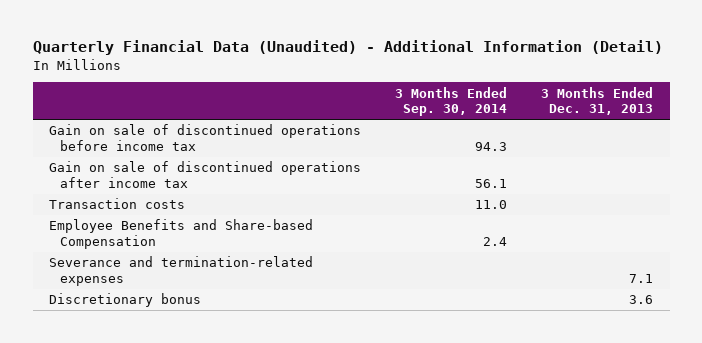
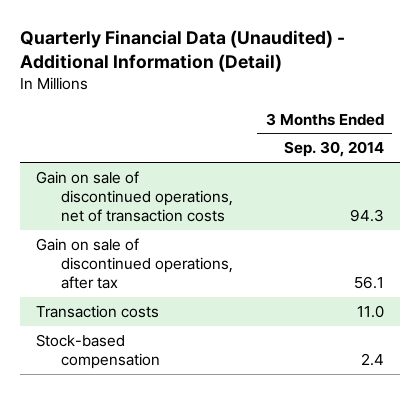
- | 3 Months Ended Sep. 30, 2014 | 3 Months Ended Dec. 31, 2013
+ | 3 Months Ended Sep. 30, 2014
- Gain on sale of discontinued operations before income tax | 94.3 |
- Gain on sale of discontinued operations after income tax | 56.1 |
+ Gain on sale of discontinued operations, net of transaction costs | 94.3
+ Gain on sale of discontinued operations, after tax | 56.1
- Employee Benefits and Share-based Compensation | 2.4 |
- Severance and termination-related expenses | | 7.1
- Discretionary bonus | | 3.6
+ Stock-based compensation | 2.4

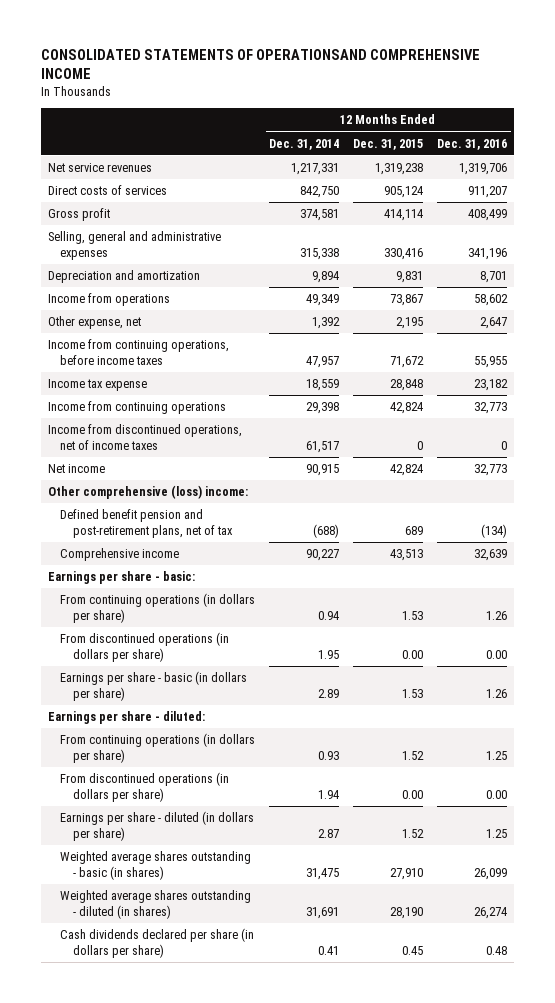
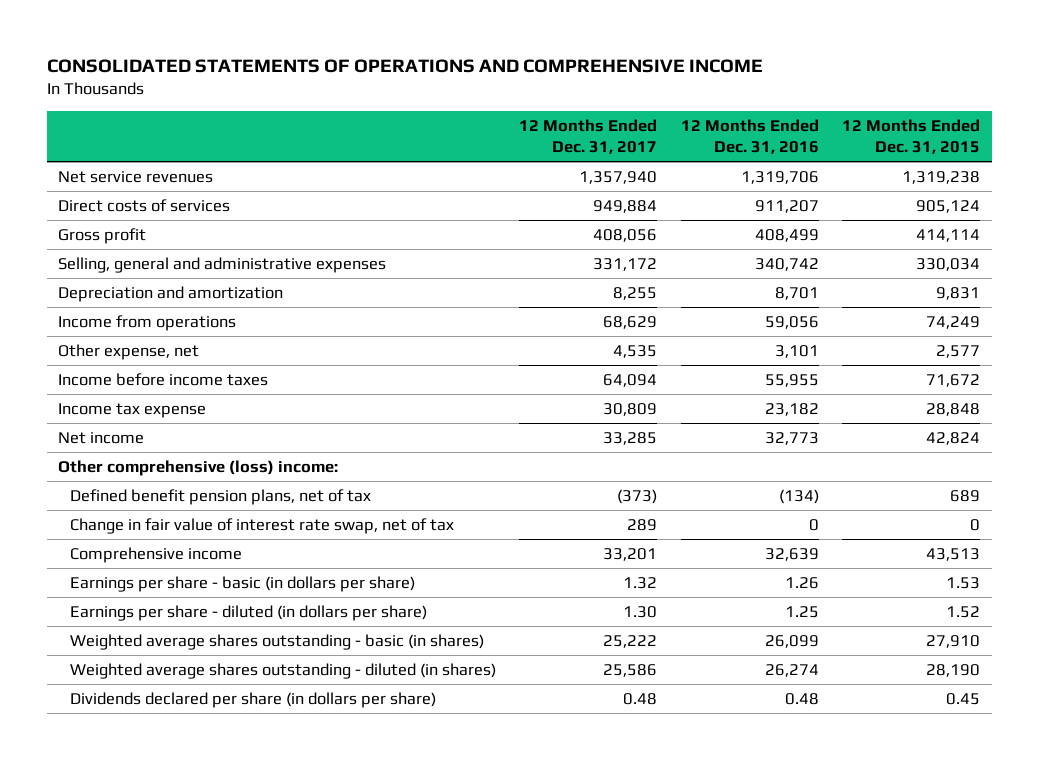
- CONSOLIDATED STATEMENTS OF OPERATIONSAND COMPREHENSIVE INCOME
+ CONSOLIDATED STATEMENTS OF OPERATIONS AND COMPREHENSIVE INCOME
- | 12 Months Ended Dec. 31, 2014 | 12 Months Ended Dec. 31, 2015 | 12 Months Ended Dec. 31, 2016
+ | 12 Months Ended Dec. 31, 2017 | 12 Months Ended Dec. 31, 2016 | 12 Months Ended Dec. 31, 2015
- Selling, general and administrative expenses | 315,338 | 330,416 | 341,196
+ Selling, general and administrative expenses | 331,172 | 340,742 | 330,034
- Income from operations | 49,349 | 73,867 | 58,602
- Other expense, net | 1,392 | 2,195 | 2,647
- Income from continuing operations, before income taxes | 47,957 | 71,672 | 55,955
+ Income from operations | 68,629 | 59,056 | 74,249
+ Other expense, net | 4,535 | 3,101 | 2,577
+ Income before income taxes | 64,094 | 55,955 | 71,672
- Income from continuing operations | 29,398 | 42,824 | 32,773
- Income from discontinued operations, net of income taxes | 61,517 | 0 | 0
- Defined benefit pension and post-retirement plans, net of tax | (688) | 689 | (134)
+ Defined benefit pension plans, net of tax | (373) | (134) | 689
+ Change in fair value of interest rate swap, net of tax | 289 | 0 | 0
- Earnings per share - basic:
- From continuing operations (in dollars per share) | 0.94 | 1.53 | 1.26
- From discontinued operations (in dollars per share) | 1.95 | 0.00 | 0.00
- Earnings per share - diluted:
- From continuing operations (in dollars per share) | 0.93 | 1.52 | 1.25
- From discontinued operations (in dollars per share) | 1.94 | 0.00 | 0.00
- Cash dividends declared per share (in dollars per share) | 0.41 | 0.45 | 0.48
+ Dividends declared per share (in dollars per share) | 0.48 | 0.48 | 0.45

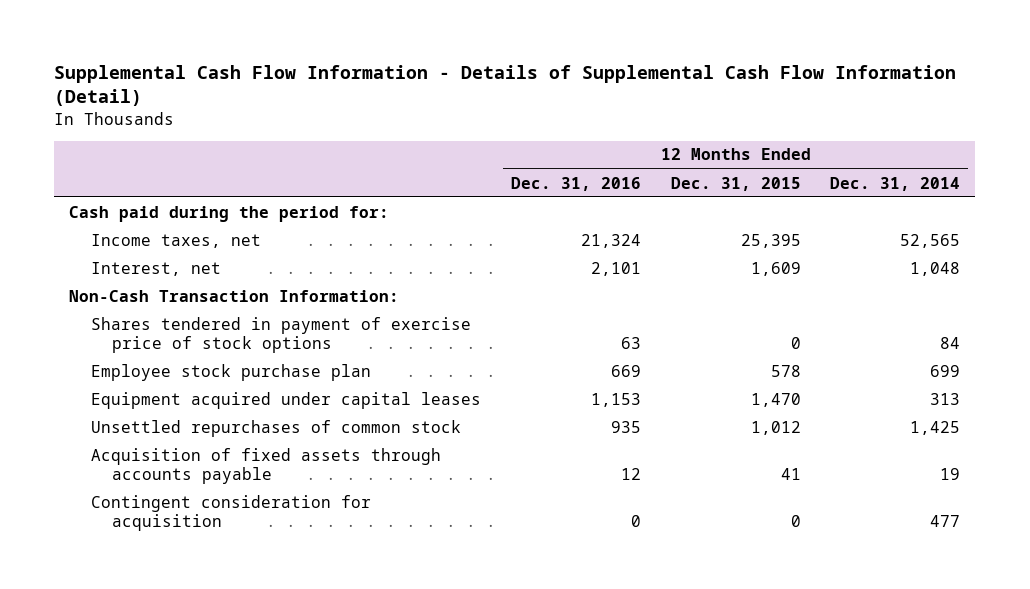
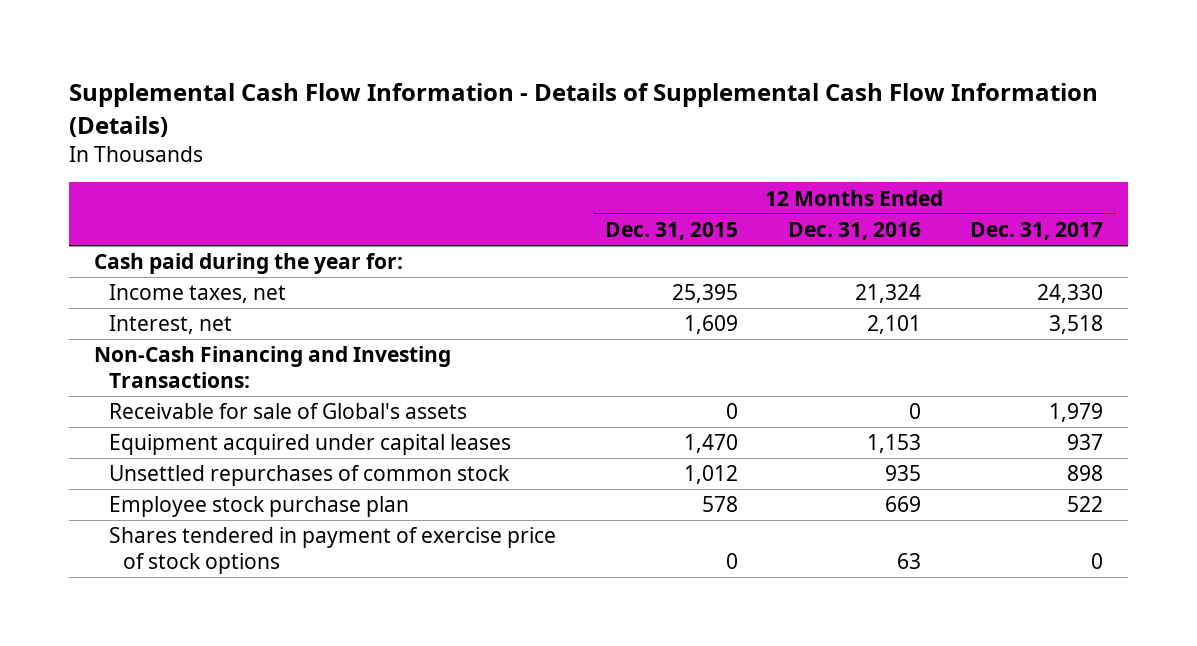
- Supplemental Cash Flow Information - Details of Supplemental Cash Flow Information (Detail)
+ Supplemental Cash Flow Information - Details of Supplemental Cash Flow Information (Details)
- | 12 Months Ended Dec. 31, 2016 | 12 Months Ended Dec. 31, 2015 | 12 Months Ended Dec. 31, 2014
+ | 12 Months Ended Dec. 31, 2015 | 12 Months Ended Dec. 31, 2016 | 12 Months Ended Dec. 31, 2017
- Cash paid during the period for:
+ Cash paid during the year for:
- Non-Cash Transaction Information:
+ Non-Cash Financing and Investing Transactions:
+ Receivable for sale of Global's assets | 0 | 0 | 1,979
- Acquisition of fixed assets through accounts payable | 12 | 41 | 19
- Contingent consideration for acquisition | 0 | 0 | 477
moved down: Employee stock purchase plan | 578 | 669 | 522
moved down: Shares tendered in payment of exercise price of stock options | 0 | 63 | 0

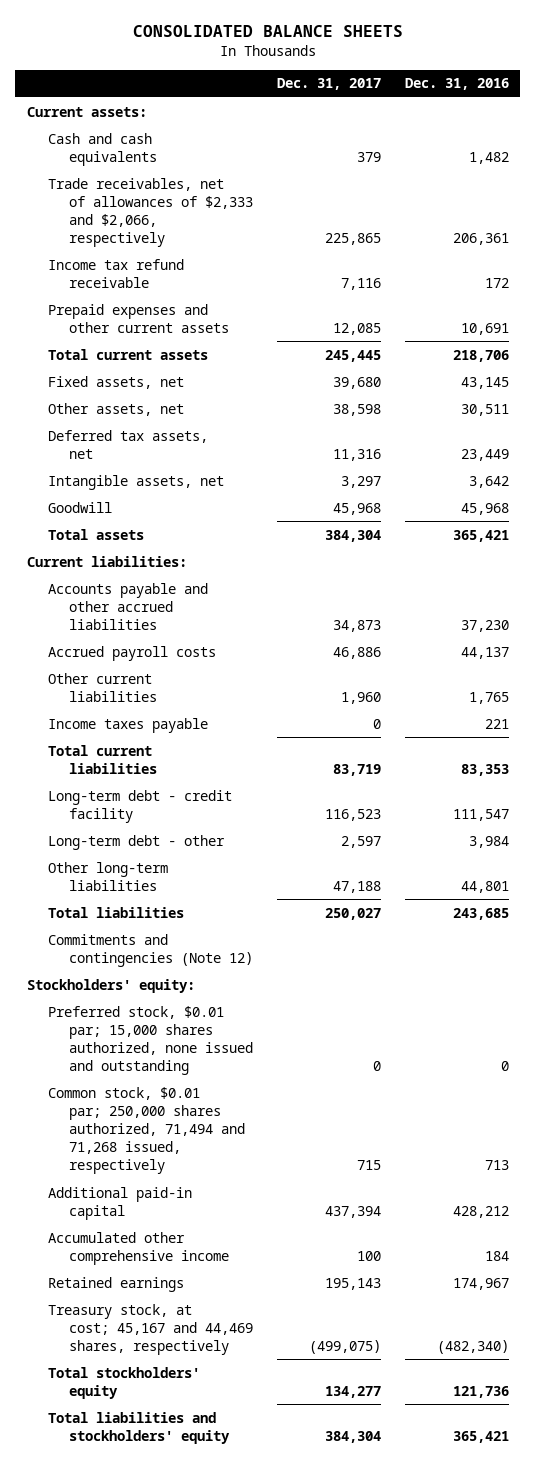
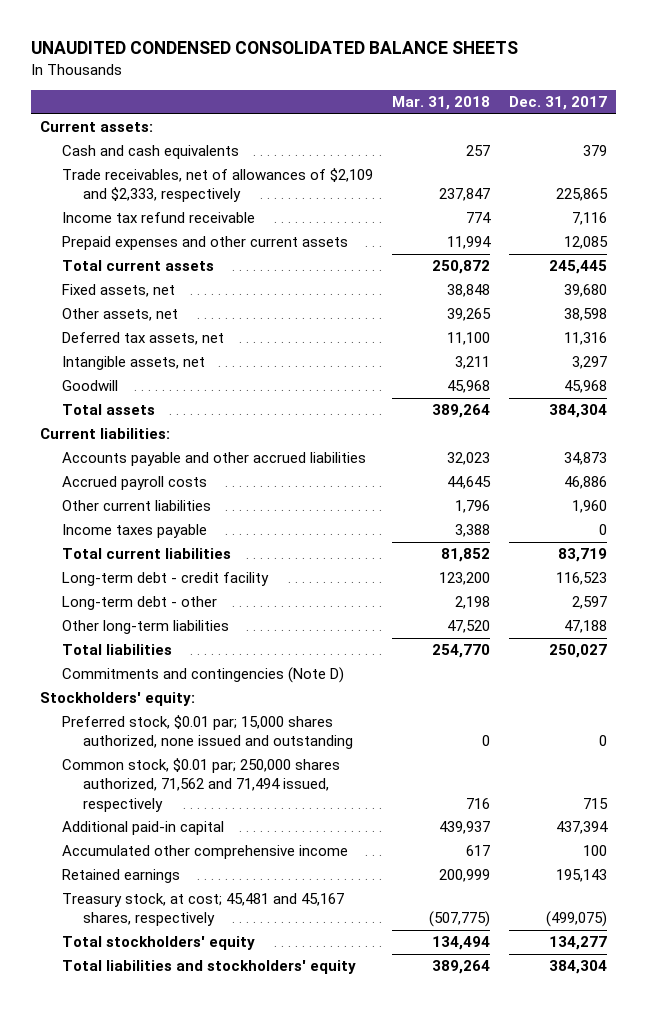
- CONSOLIDATED BALANCE SHEETS
+ UNAUDITED CONDENSED CONSOLIDATED BALANCE SHEETS
- | Dec. 31, 2017 | Dec. 31, 2016
+ | Mar. 31, 2018 | Dec. 31, 2017
- Trade receivables, net of allowances of $2,333 and $2,066, respectively | 225,865 | 206,361
+ Trade receivables, net of allowances of $2,109 and $2,333, respectively | 237,847 | 225,865
- Commitments and contingencies (Note 12)
+ Commitments and contingencies (Note D)
- Common stock, $0.01 par; 250,000 shares authorized, 71,494 and 71,268 issued, respectively | 715 | 713
+ Common stock, $0.01 par; 250,000 shares authorized, 71,562 and 71,494 issued, respectively | 716 | 715
- Treasury stock, at cost; 45,167 and 44,469 shares, respectively | (499,075) | (482,340)
+ Treasury stock, at cost; 45,481 and 45,167 shares, respectively | (507,775) | (499,075)

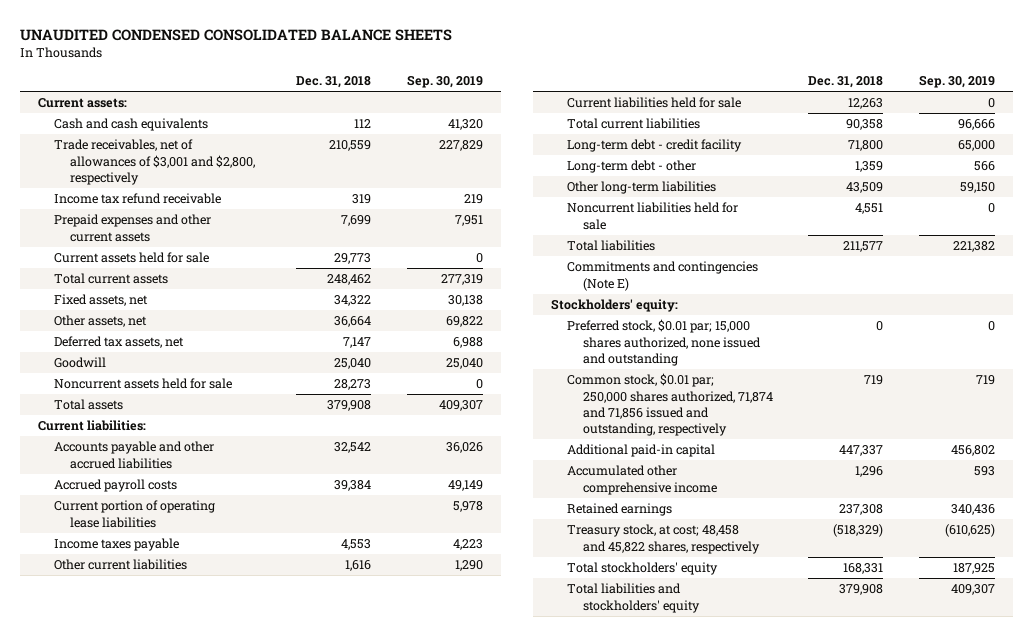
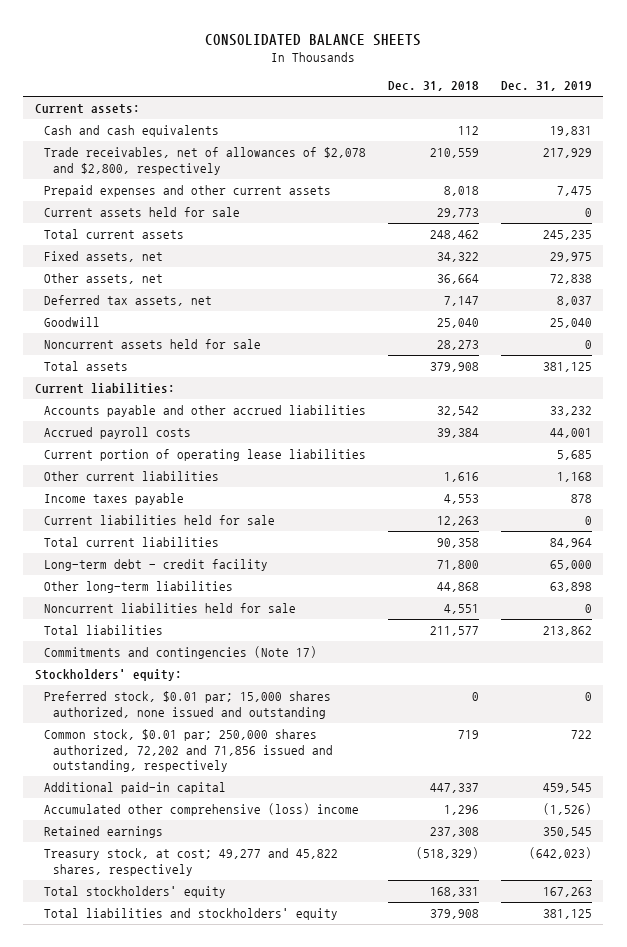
- UNAUDITED CONDENSED CONSOLIDATED BALANCE SHEETS
+ CONSOLIDATED BALANCE SHEETS
- | Dec. 31, 2018 | Sep. 30, 2019
+ | Dec. 31, 2018 | Dec. 31, 2019
- Trade receivables, net of allowances of $3,001 and $2,800, respectively | 210,559 | 227,829
- Income tax refund receivable | 319 | 219
- Prepaid expenses and other current assets | 7,699 | 7,951
+ Trade receivables, net of allowances of $2,078 and $2,800, respectively | 210,559 | 217,929
+ Prepaid expenses and other current assets | 8,018 | 7,475
moved down: Income taxes payable | 4,553 | 878
- Long-term debt - other | 1,359 | 566
- Other long-term liabilities | 43,509 | 59,150
+ Other long-term liabilities | 44,868 | 63,898
- Commitments and contingencies (Note E)
+ Commitments and contingencies (Note 17)
- Common stock, $0.01 par; 250,000 shares authorized, 71,874 and 71,856 issued and outstanding, respectively | 719 | 719
+ Common stock, $0.01 par; 250,000 shares authorized, 72,202 and 71,856 issued and outstanding, respectively | 719 | 722
- Accumulated other comprehensive income | 1,296 | 593
+ Accumulated other comprehensive (loss) income | 1,296 | (1,526)
- Treasury stock, at cost; 48,458 and 45,822 shares, respectively | (518,329) | (610,625)
+ Treasury stock, at cost; 49,277 and 45,822 shares, respectively | (518,329) | (642,023)

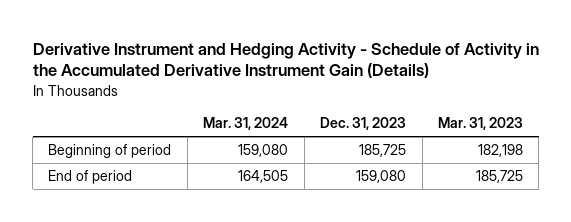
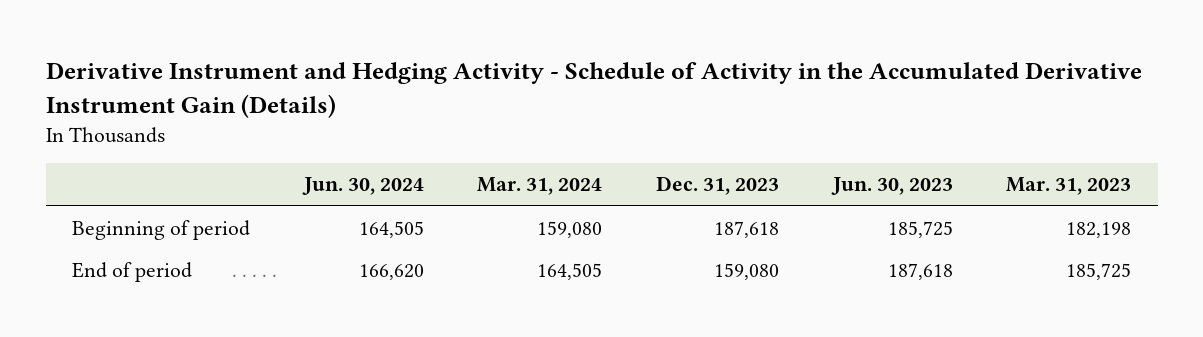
- | Mar. 31, 2024 | Dec. 31, 2023 | Mar. 31, 2023
+ | Jun. 30, 2024 | Mar. 31, 2024 | Dec. 31, 2023 | Jun. 30, 2023 | Mar. 31, 2023
- Beginning of period | 159,080 | 185,725 | 182,198
+ Beginning of period | 164,505 | 159,080 | 187,618 | 185,725 | 182,198

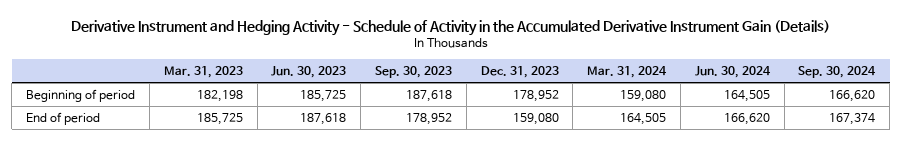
- | Jun. 30, 2024 | Mar. 31, 2024 | Dec. 31, 2023 | Jun. 30, 2023 | Mar. 31, 2023
+ | Mar. 31, 2023 | Jun. 30, 2023 | Sep. 30, 2023 | Dec. 31, 2023 | Mar. 31, 2024 | Jun. 30, 2024 | Sep. 30, 2024
- Beginning of period | 164,505 | 159,080 | 187,618 | 185,725 | 182,198
+ Beginning of period | 182,198 | 185,725 | 187,618 | 178,952 | 159,080 | 164,505 | 166,620

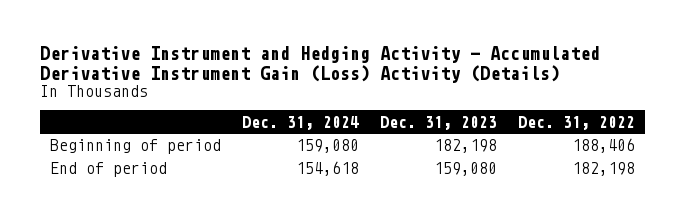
- Derivative Instrument and Hedging Activity - Schedule of Activity in the Accumulated Derivative Instrument Gain (Details)
+ Derivative Instrument and Hedging Activity - Accumulated Derivative Instrument Gain (Loss) Activity (Details)
- | Mar. 31, 2023 | Jun. 30, 2023 | Sep. 30, 2023 | Dec. 31, 2023 | Mar. 31, 2024 | Jun. 30, 2024 | Sep. 30, 2024
+ | Dec. 31, 2024 | Dec. 31, 2023 | Dec. 31, 2022
- Beginning of period | 182,198 | 185,725 | 187,618 | 178,952 | 159,080 | 164,505 | 166,620
+ Beginning of period | 159,080 | 182,198 | 188,406

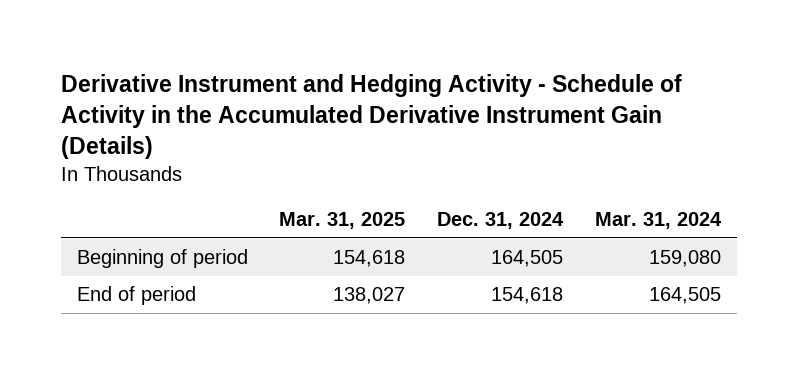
- Derivative Instrument and Hedging Activity - Accumulated Derivative Instrument Gain (Loss) Activity (Details)
+ Derivative Instrument and Hedging Activity - Schedule of Activity in the Accumulated Derivative Instrument Gain (Details)
- | Dec. 31, 2024 | Dec. 31, 2023 | Dec. 31, 2022
+ | Mar. 31, 2025 | Dec. 31, 2024 | Mar. 31, 2024
- Beginning of period | 159,080 | 182,198 | 188,406
+ Beginning of period | 154,618 | 164,505 | 159,080

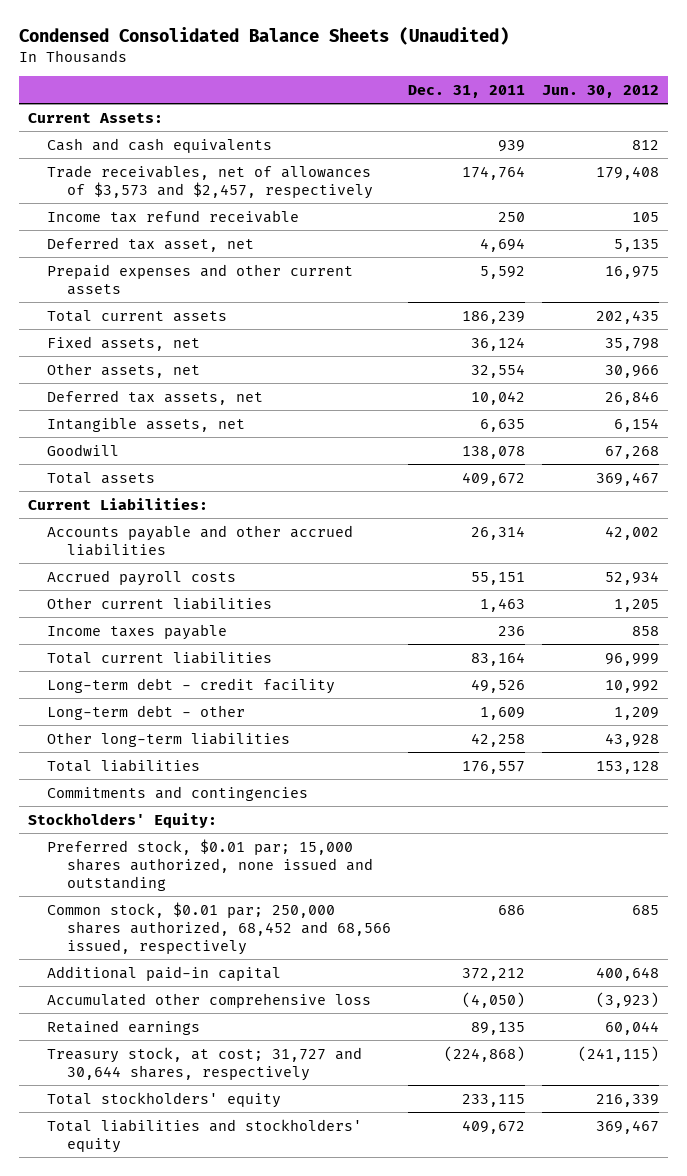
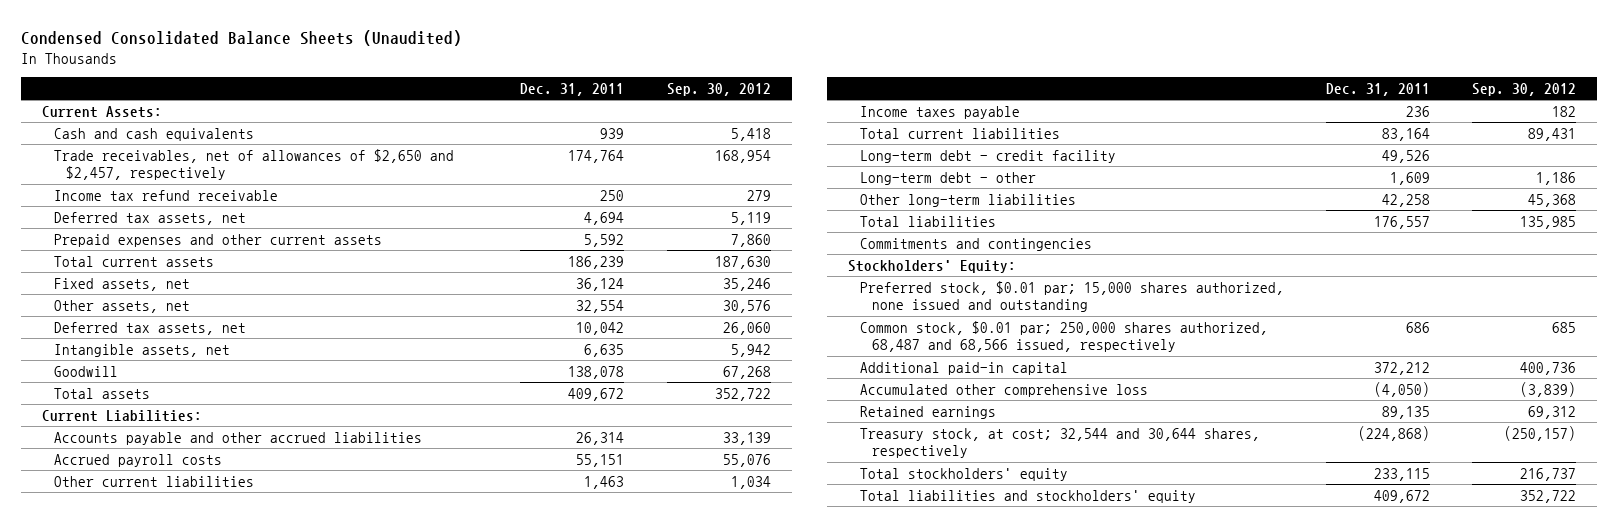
- | Dec. 31, 2011 | Jun. 30, 2012
+ | Dec. 31, 2011 | Sep. 30, 2012
- Trade receivables, net of allowances of $3,573 and $2,457, respectively | 174,764 | 179,408
+ Trade receivables, net of allowances of $2,650 and $2,457, respectively | 174,764 | 168,954
- Deferred tax asset, net | 4,694 | 5,135
+ Deferred tax assets, net | 4,694 | 5,119
- Common stock, $0.01 par; 250,000 shares authorized, 68,452 and 68,566 issued, respectively | 686 | 685
+ Common stock, $0.01 par; 250,000 shares authorized, 68,487 and 68,566 issued, respectively | 686 | 685
- Treasury stock, at cost; 31,727 and 30,644 shares, respectively | (224,868) | (241,115)
+ Treasury stock, at cost; 32,544 and 30,644 shares, respectively | (224,868) | (250,157)

